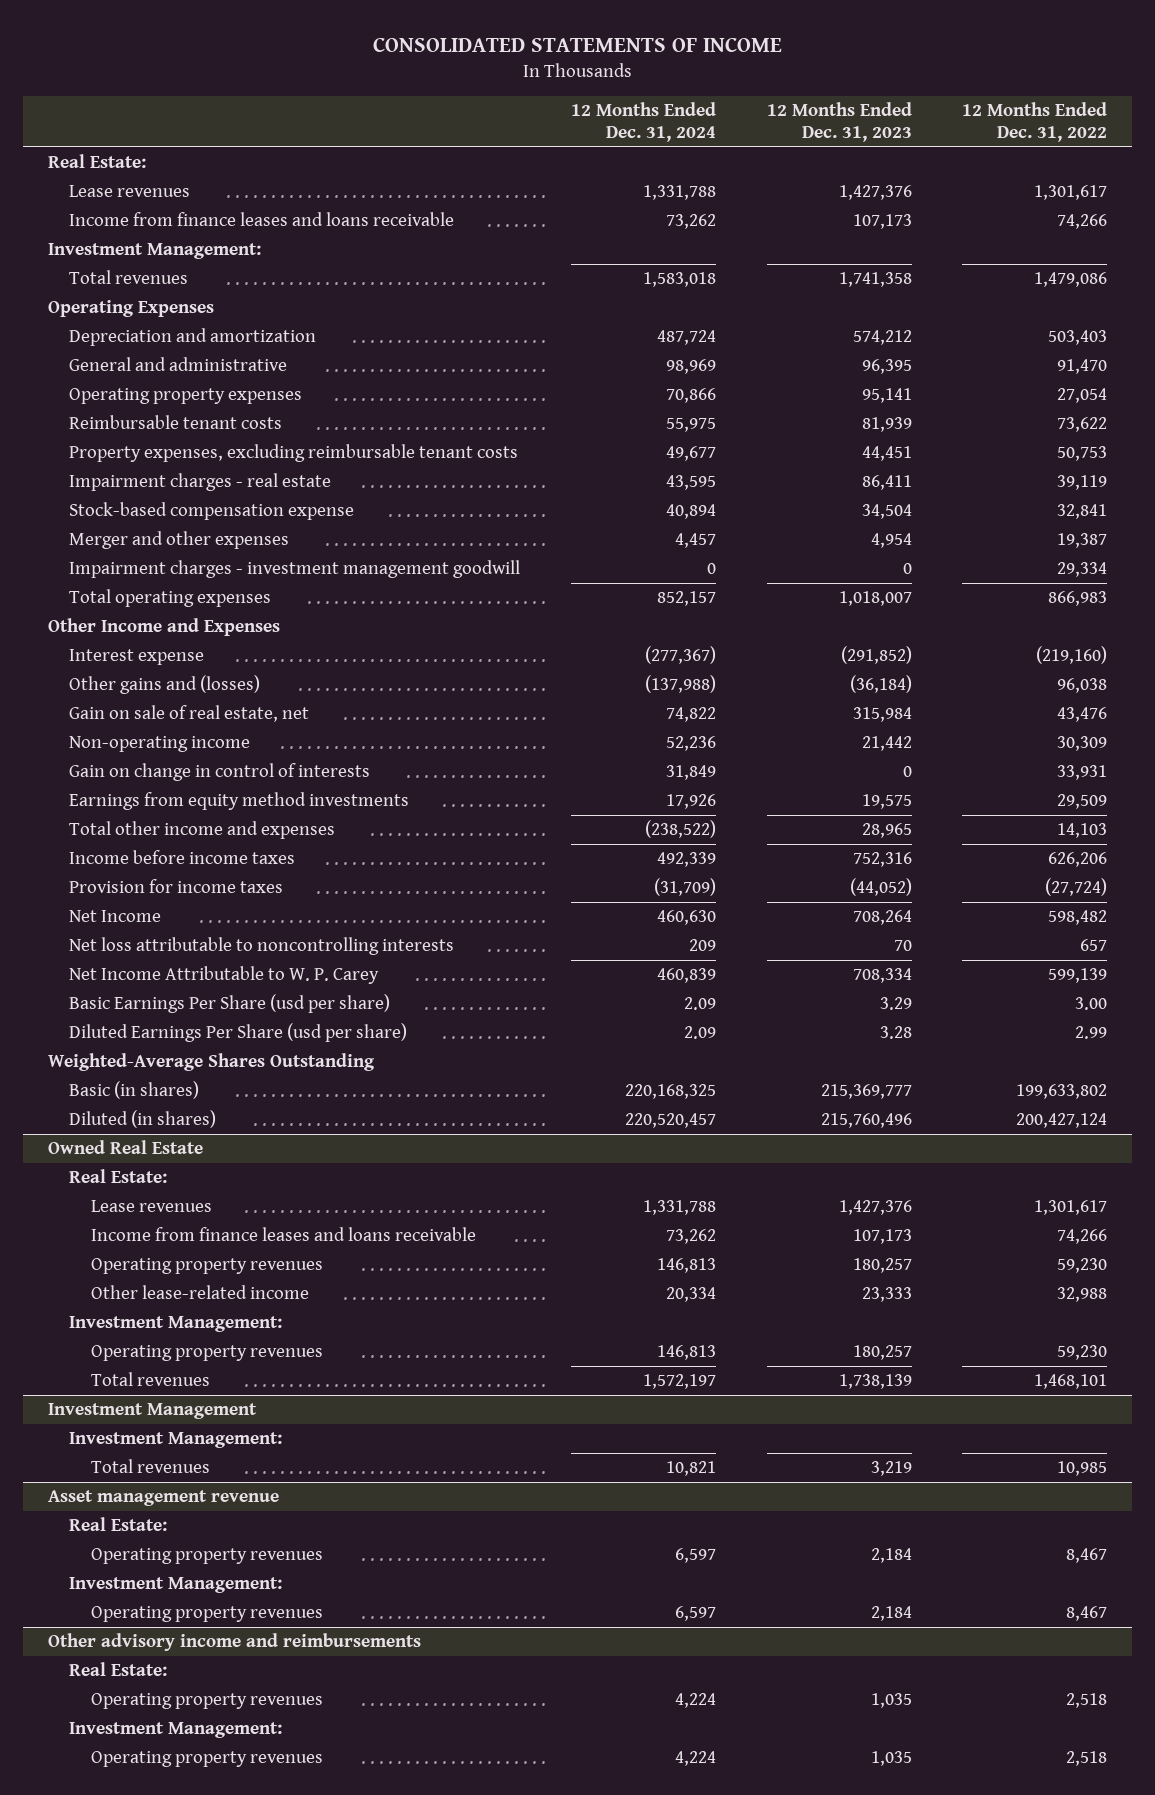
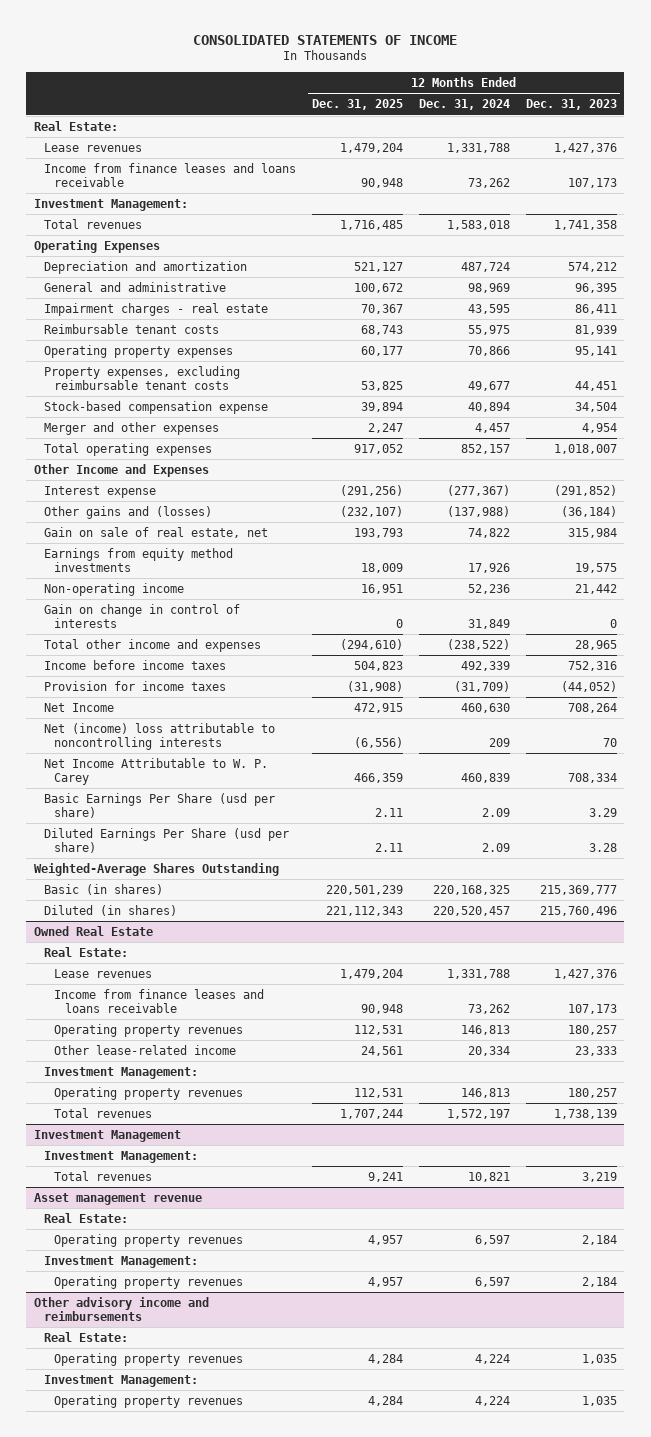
- | 12 Months Ended Dec. 31, 2024 | 12 Months Ended Dec. 31, 2023 | 12 Months Ended Dec. 31, 2022
+ | 12 Months Ended Dec. 31, 2025 | 12 Months Ended Dec. 31, 2024 | 12 Months Ended Dec. 31, 2023
moved up: Impairment charges - real estate | 70,367 | 43,595 | 86,411
moved down: Operating property expenses | 60,177 | 70,866 | 95,141
- Impairment charges - investment management goodwill | 0 | 0 | 29,334
moved up: Earnings from equity method investments | 18,009 | 17,926 | 19,575
- Net loss attributable to noncontrolling interests | 209 | 70 | 657
+ Net (income) loss attributable to noncontrolling interests | (6,556) | 209 | 70

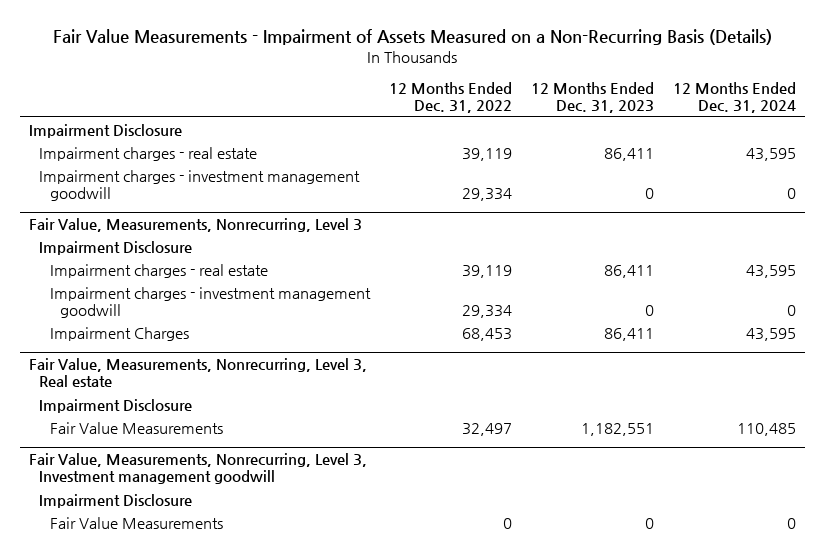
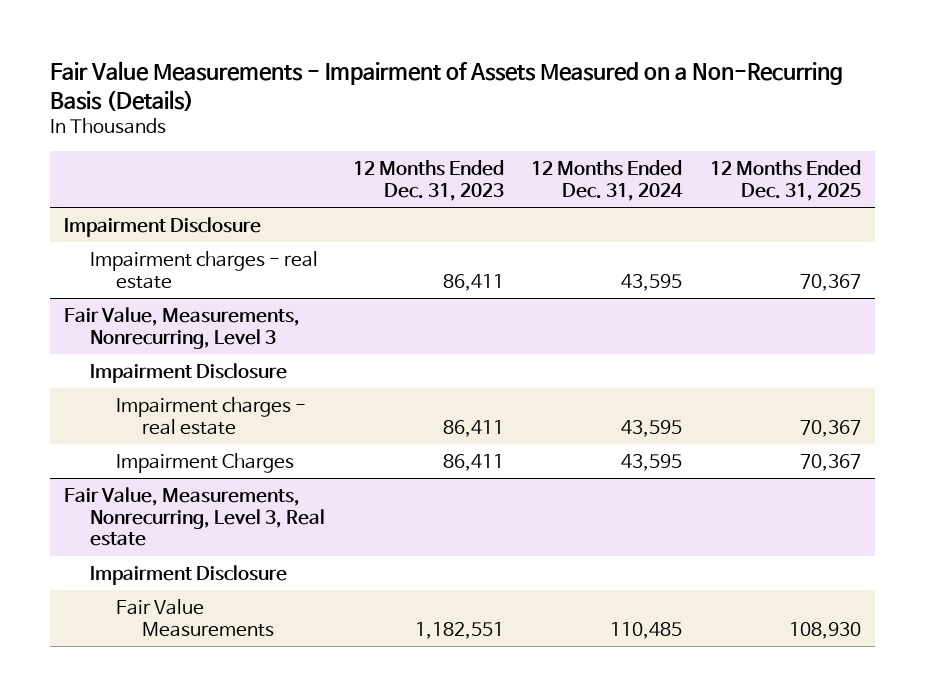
- | 12 Months Ended Dec. 31, 2022 | 12 Months Ended Dec. 31, 2023 | 12 Months Ended Dec. 31, 2024
+ | 12 Months Ended Dec. 31, 2023 | 12 Months Ended Dec. 31, 2024 | 12 Months Ended Dec. 31, 2025
- Impairment charges - investment management goodwill | 29,334 | 0 | 0
@ Fair Value, Measurements, Nonrecurring, Level 3
- Impairment charges - investment management goodwill | 29,334 | 0 | 0
- Fair Value, Measurements, Nonrecurring, Level 3, Investment management goodwill
- Impairment Disclosure
- Fair Value Measurements | 0 | 0 | 0

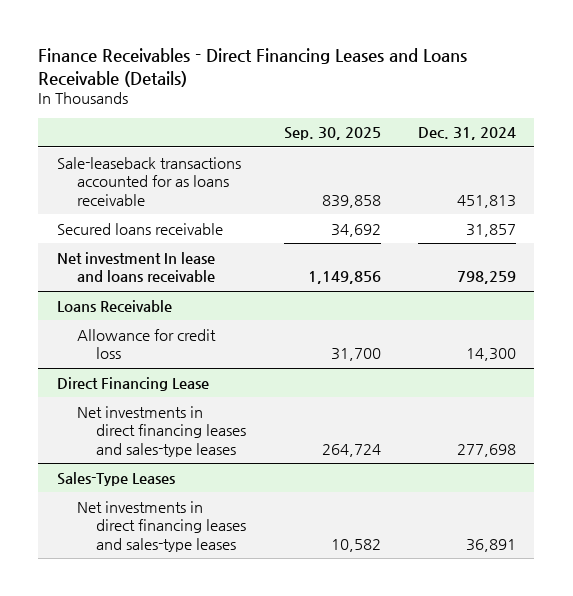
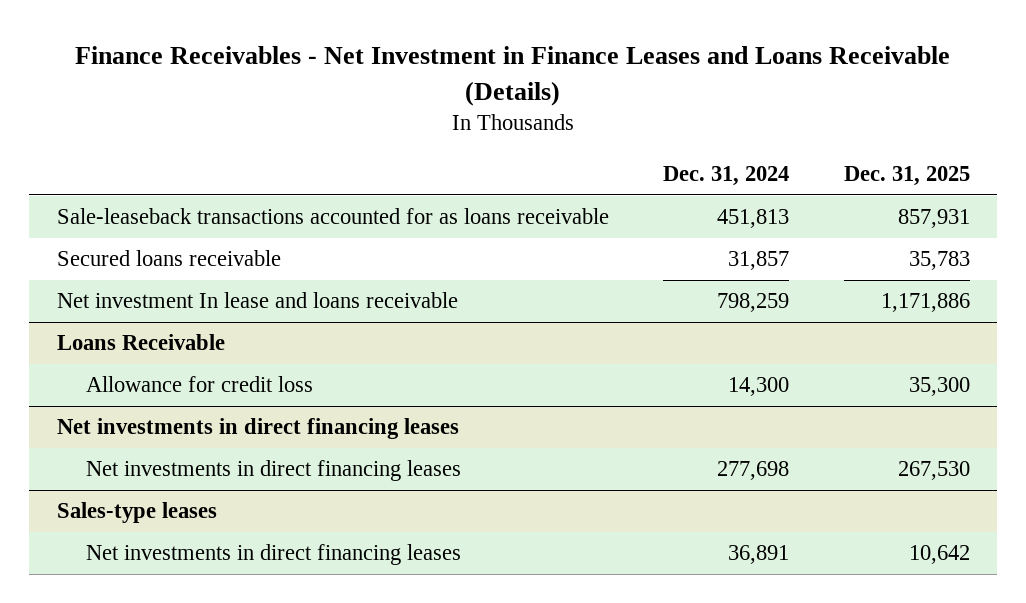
- Finance Receivables - Direct Financing Leases and Loans Receivable (Details)
+ Finance Receivables - Net Investment in Finance Leases and Loans Receivable (Details)
- | Sep. 30, 2025 | Dec. 31, 2024
+ | Dec. 31, 2024 | Dec. 31, 2025
- Direct Financing Lease
- Net investments in direct financing leases and sales-type leases | 264,724 | 277,698
- Sales-Type Leases
- Net investments in direct financing leases and sales-type leases | 10,582 | 36,891
+ Net investments in direct financing leases
+ Net investments in direct financing leases | 277,698 | 267,530
+ Sales-type leases
+ Net investments in direct financing leases | 36,891 | 10,642

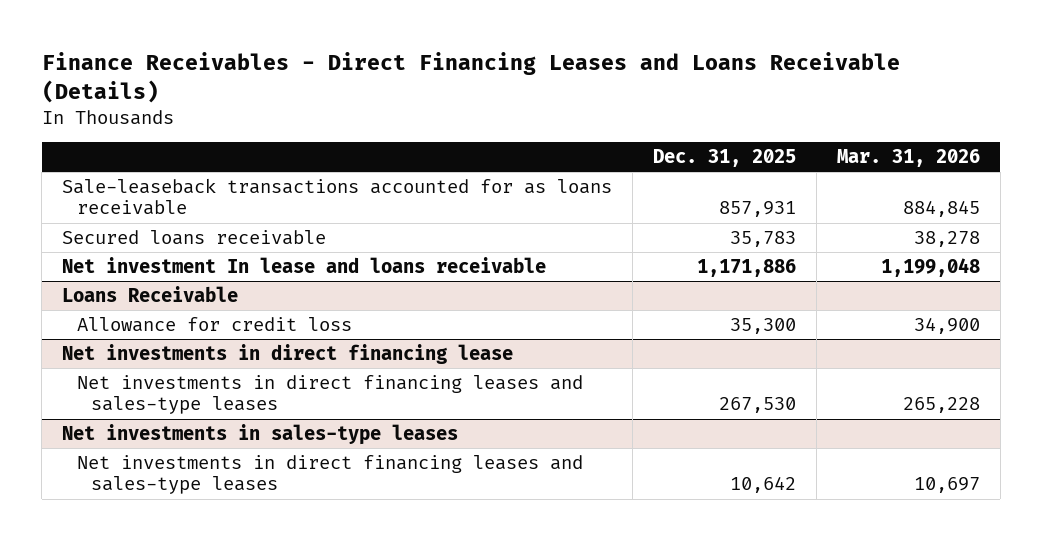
- Finance Receivables - Net Investment in Finance Leases and Loans Receivable (Details)
+ Finance Receivables - Direct Financing Leases and Loans Receivable (Details)
- | Dec. 31, 2024 | Dec. 31, 2025
+ | Dec. 31, 2025 | Mar. 31, 2026
- Net investments in direct financing leases
- Net investments in direct financing leases | 277,698 | 267,530
- Sales-type leases
- Net investments in direct financing leases | 36,891 | 10,642
+ Net investments in direct financing lease
+ Net investments in direct financing leases and sales-type leases | 267,530 | 265,228
+ Net investments in sales-type leases
+ Net investments in direct financing leases and sales-type leases | 10,642 | 10,697

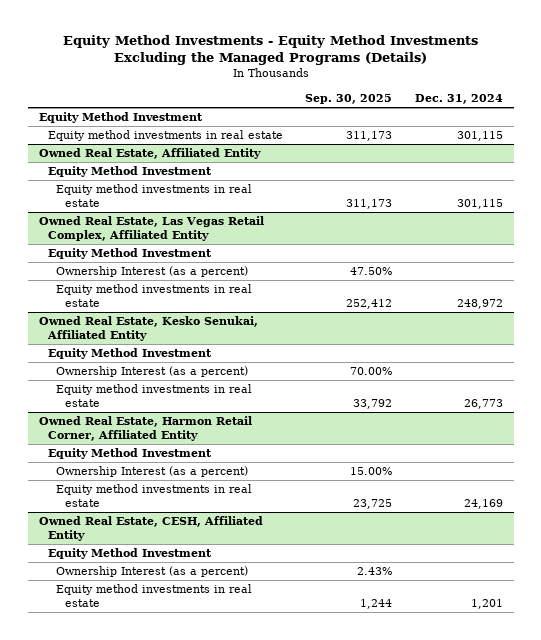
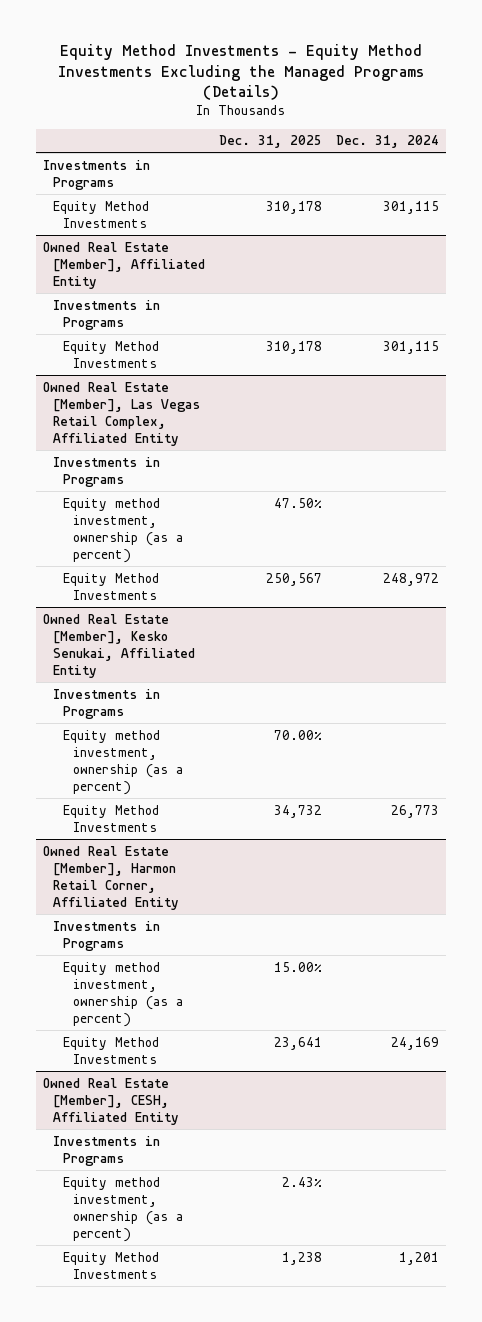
- | Sep. 30, 2025 | Dec. 31, 2024
+ | Dec. 31, 2025 | Dec. 31, 2024
- Equity Method Investment
- Equity method investments in real estate | 311,173 | 301,115
- Owned Real Estate, Affiliated Entity
- Equity Method Investment
- Equity method investments in real estate | 311,173 | 301,115
- Owned Real Estate, Las Vegas Retail Complex, Affiliated Entity
- Equity Method Investment
- Ownership Interest (as a percent) | 47.50% |
- Equity method investments in real estate | 252,412 | 248,972
- Owned Real Estate, Kesko Senukai, Affiliated Entity
- Equity Method Investment
- Ownership Interest (as a percent) | 70.00% |
- Equity method investments in real estate | 33,792 | 26,773
- Owned Real Estate, Harmon Retail Corner, Affiliated Entity
- Equity Method Investment
- Ownership Interest (as a percent) | 15.00% |
- Equity method investments in real estate | 23,725 | 24,169
- Owned Real Estate, CESH, Affiliated Entity
- Equity Method Investment
- Ownership Interest (as a percent) | 2.43% |
- Equity method investments in real estate | 1,244 | 1,201
+ Investments in Programs
+ Equity Method Investments | 310,178 | 301,115
+ Owned Real Estate [Member], Affiliated Entity
+ Investments in Programs
+ Equity Method Investments | 310,178 | 301,115
+ Owned Real Estate [Member], Las Vegas Retail Complex, Affiliated Entity
+ Investments in Programs
+ Equity method investment, ownership (as a percent) | 47.50% |
+ Equity Method Investments | 250,567 | 248,972
+ Owned Real Estate [Member], Kesko Senukai, Affiliated Entity
+ Investments in Programs
+ Equity method investment, ownership (as a percent) | 70.00% |
+ Equity Method Investments | 34,732 | 26,773
+ Owned Real Estate [Member], Harmon Retail Corner, Affiliated Entity
+ Investments in Programs
+ Equity method investment, ownership (as a percent) | 15.00% |
+ Equity Method Investments | 23,641 | 24,169
+ Owned Real Estate [Member], CESH, Affiliated Entity
+ Investments in Programs
+ Equity method investment, ownership (as a percent) | 2.43% |
+ Equity Method Investments | 1,238 | 1,201

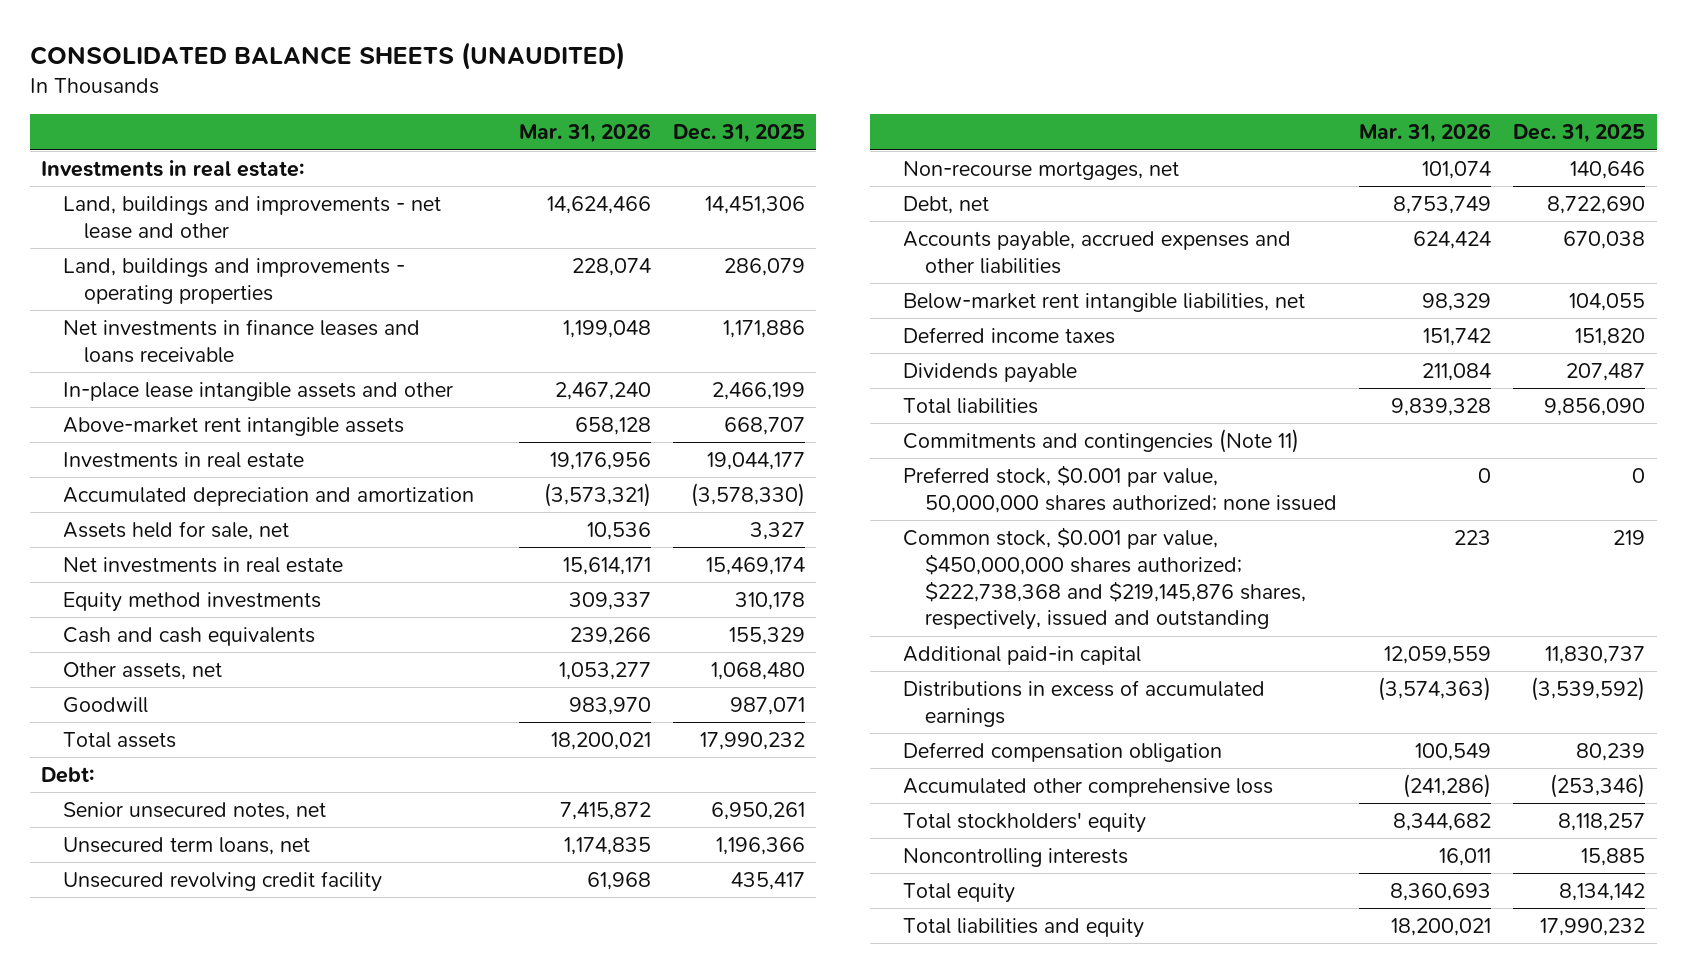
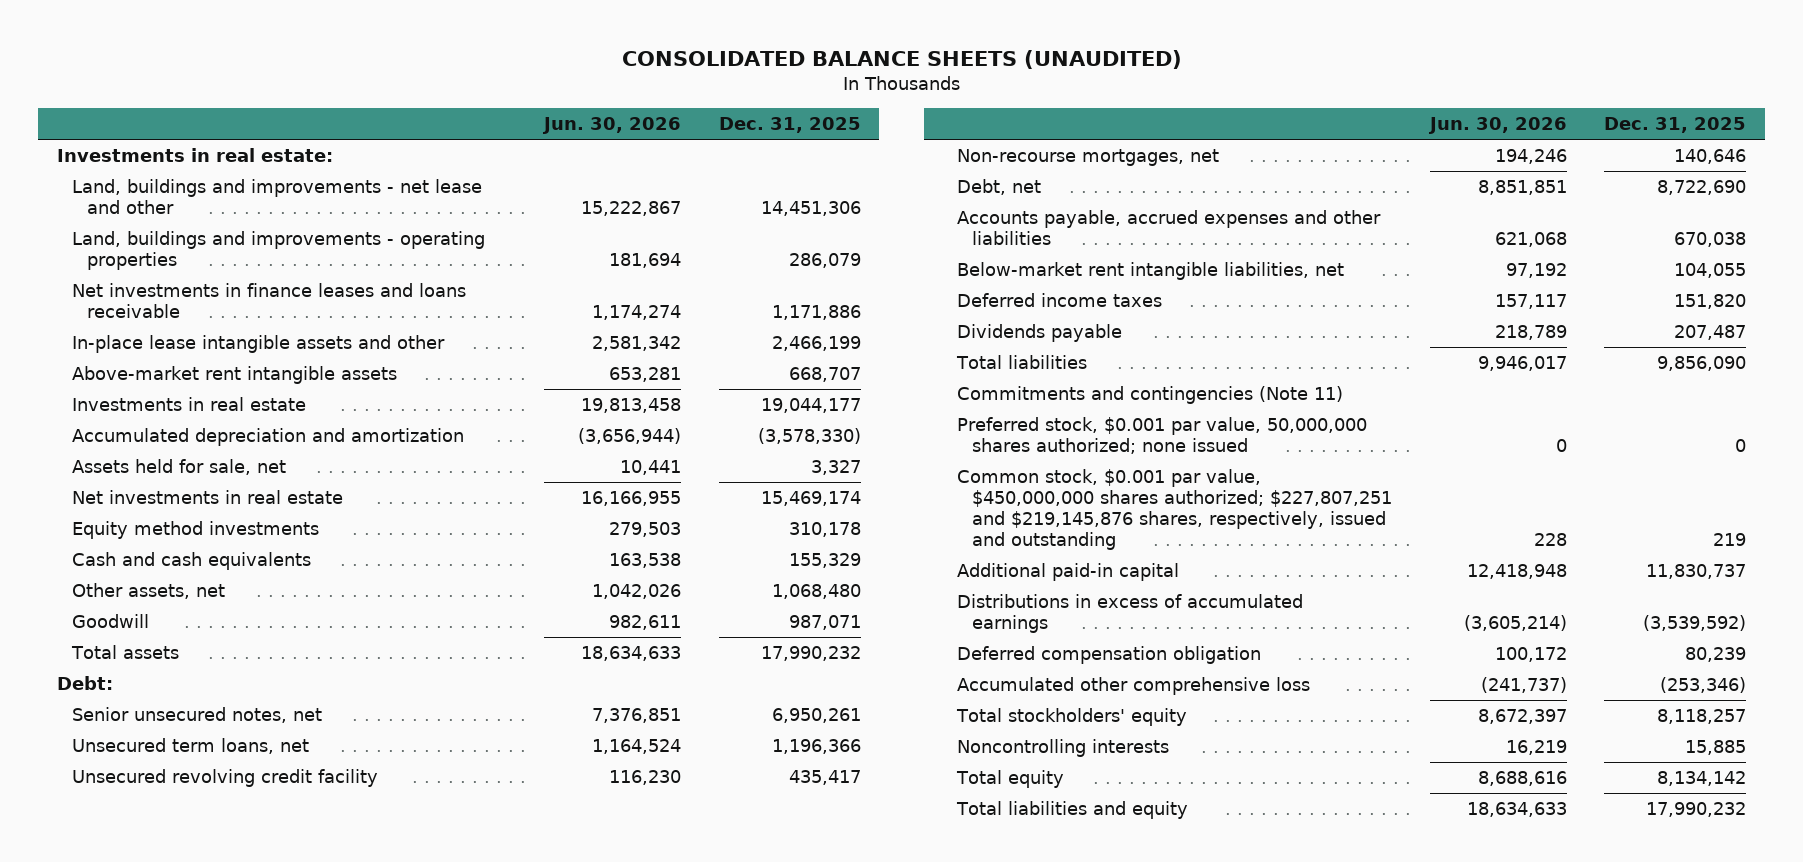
- | Mar. 31, 2026 | Dec. 31, 2025
+ | Jun. 30, 2026 | Dec. 31, 2025
- Common stock, $0.001 par value, $450,000,000 shares authorized; $222,738,368 and $219,145,876 shares, respectively, issued and outstanding | 223 | 219
+ Common stock, $0.001 par value, $450,000,000 shares authorized; $227,807,251 and $219,145,876 shares, respectively, issued and outstanding | 228 | 219

